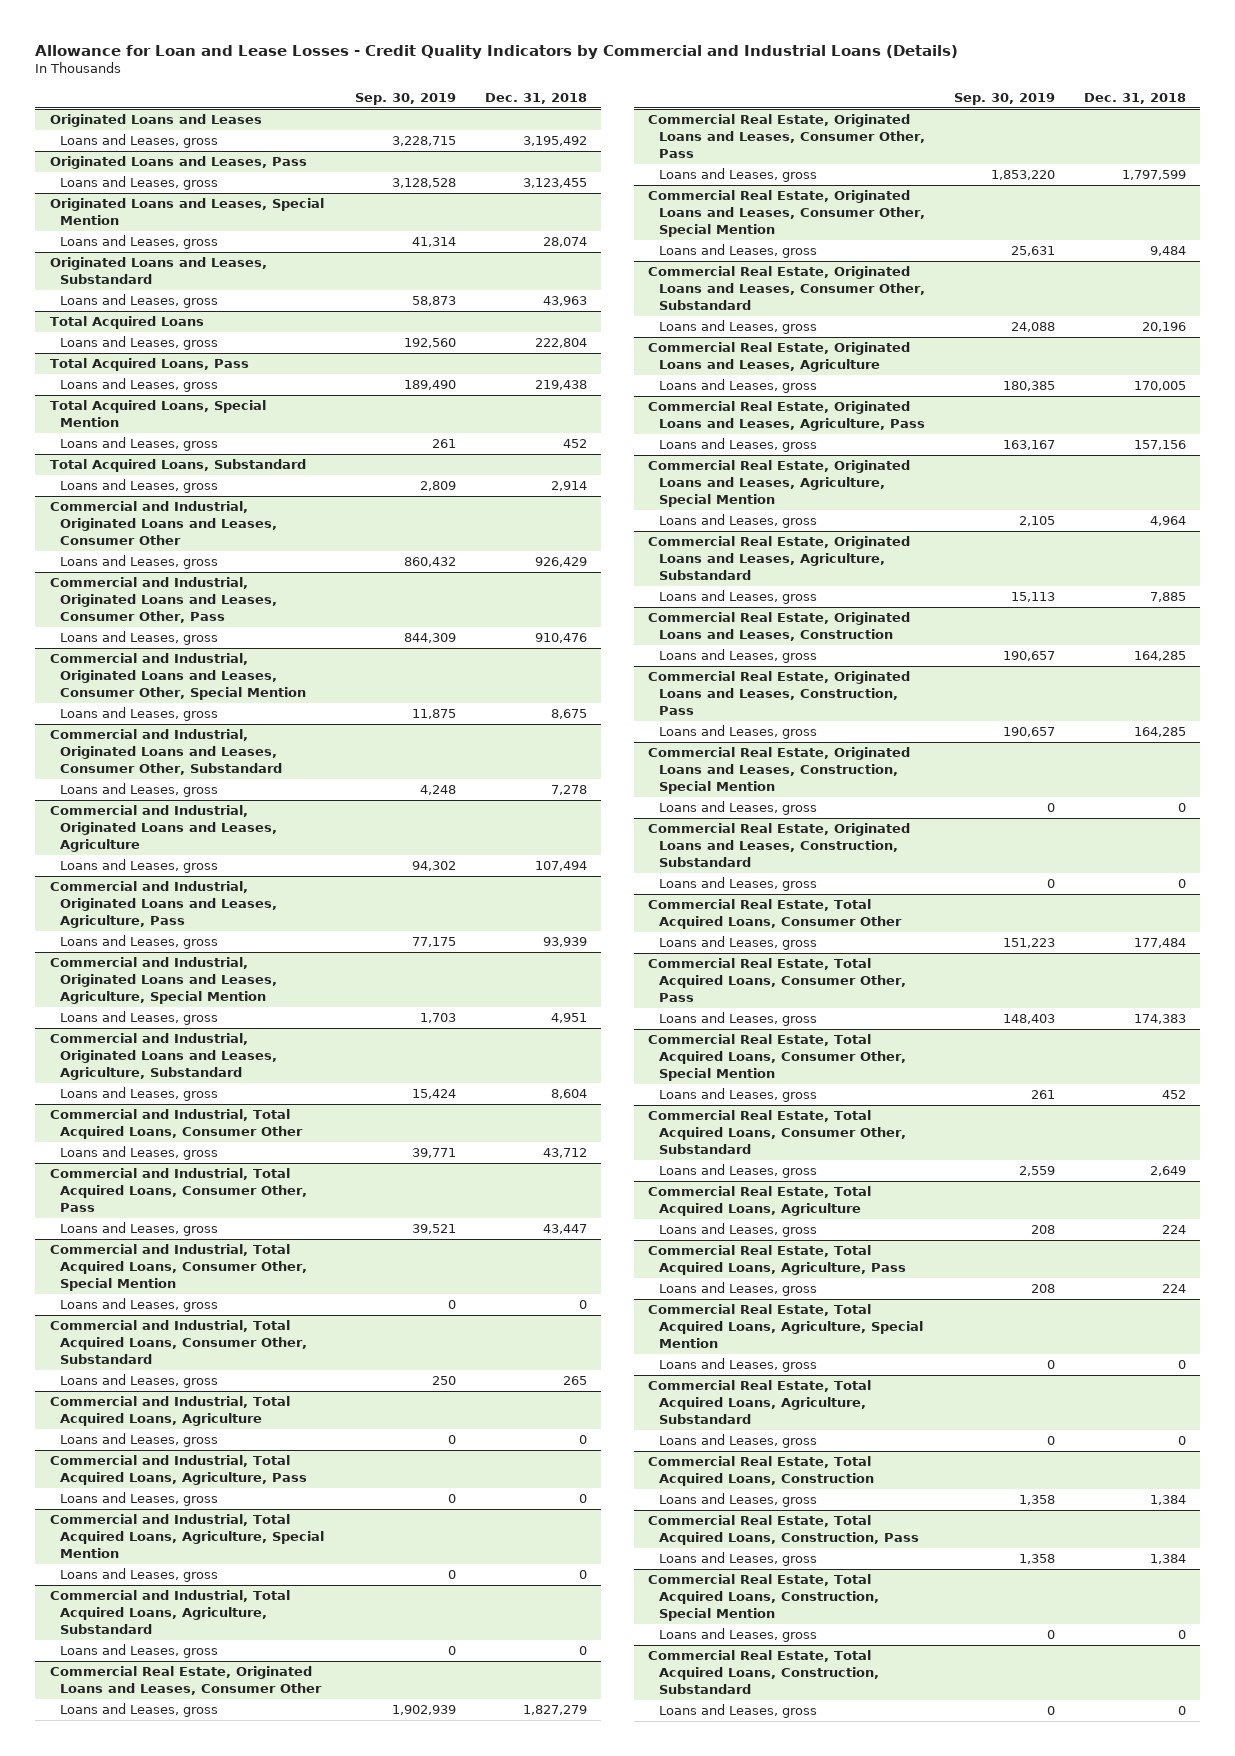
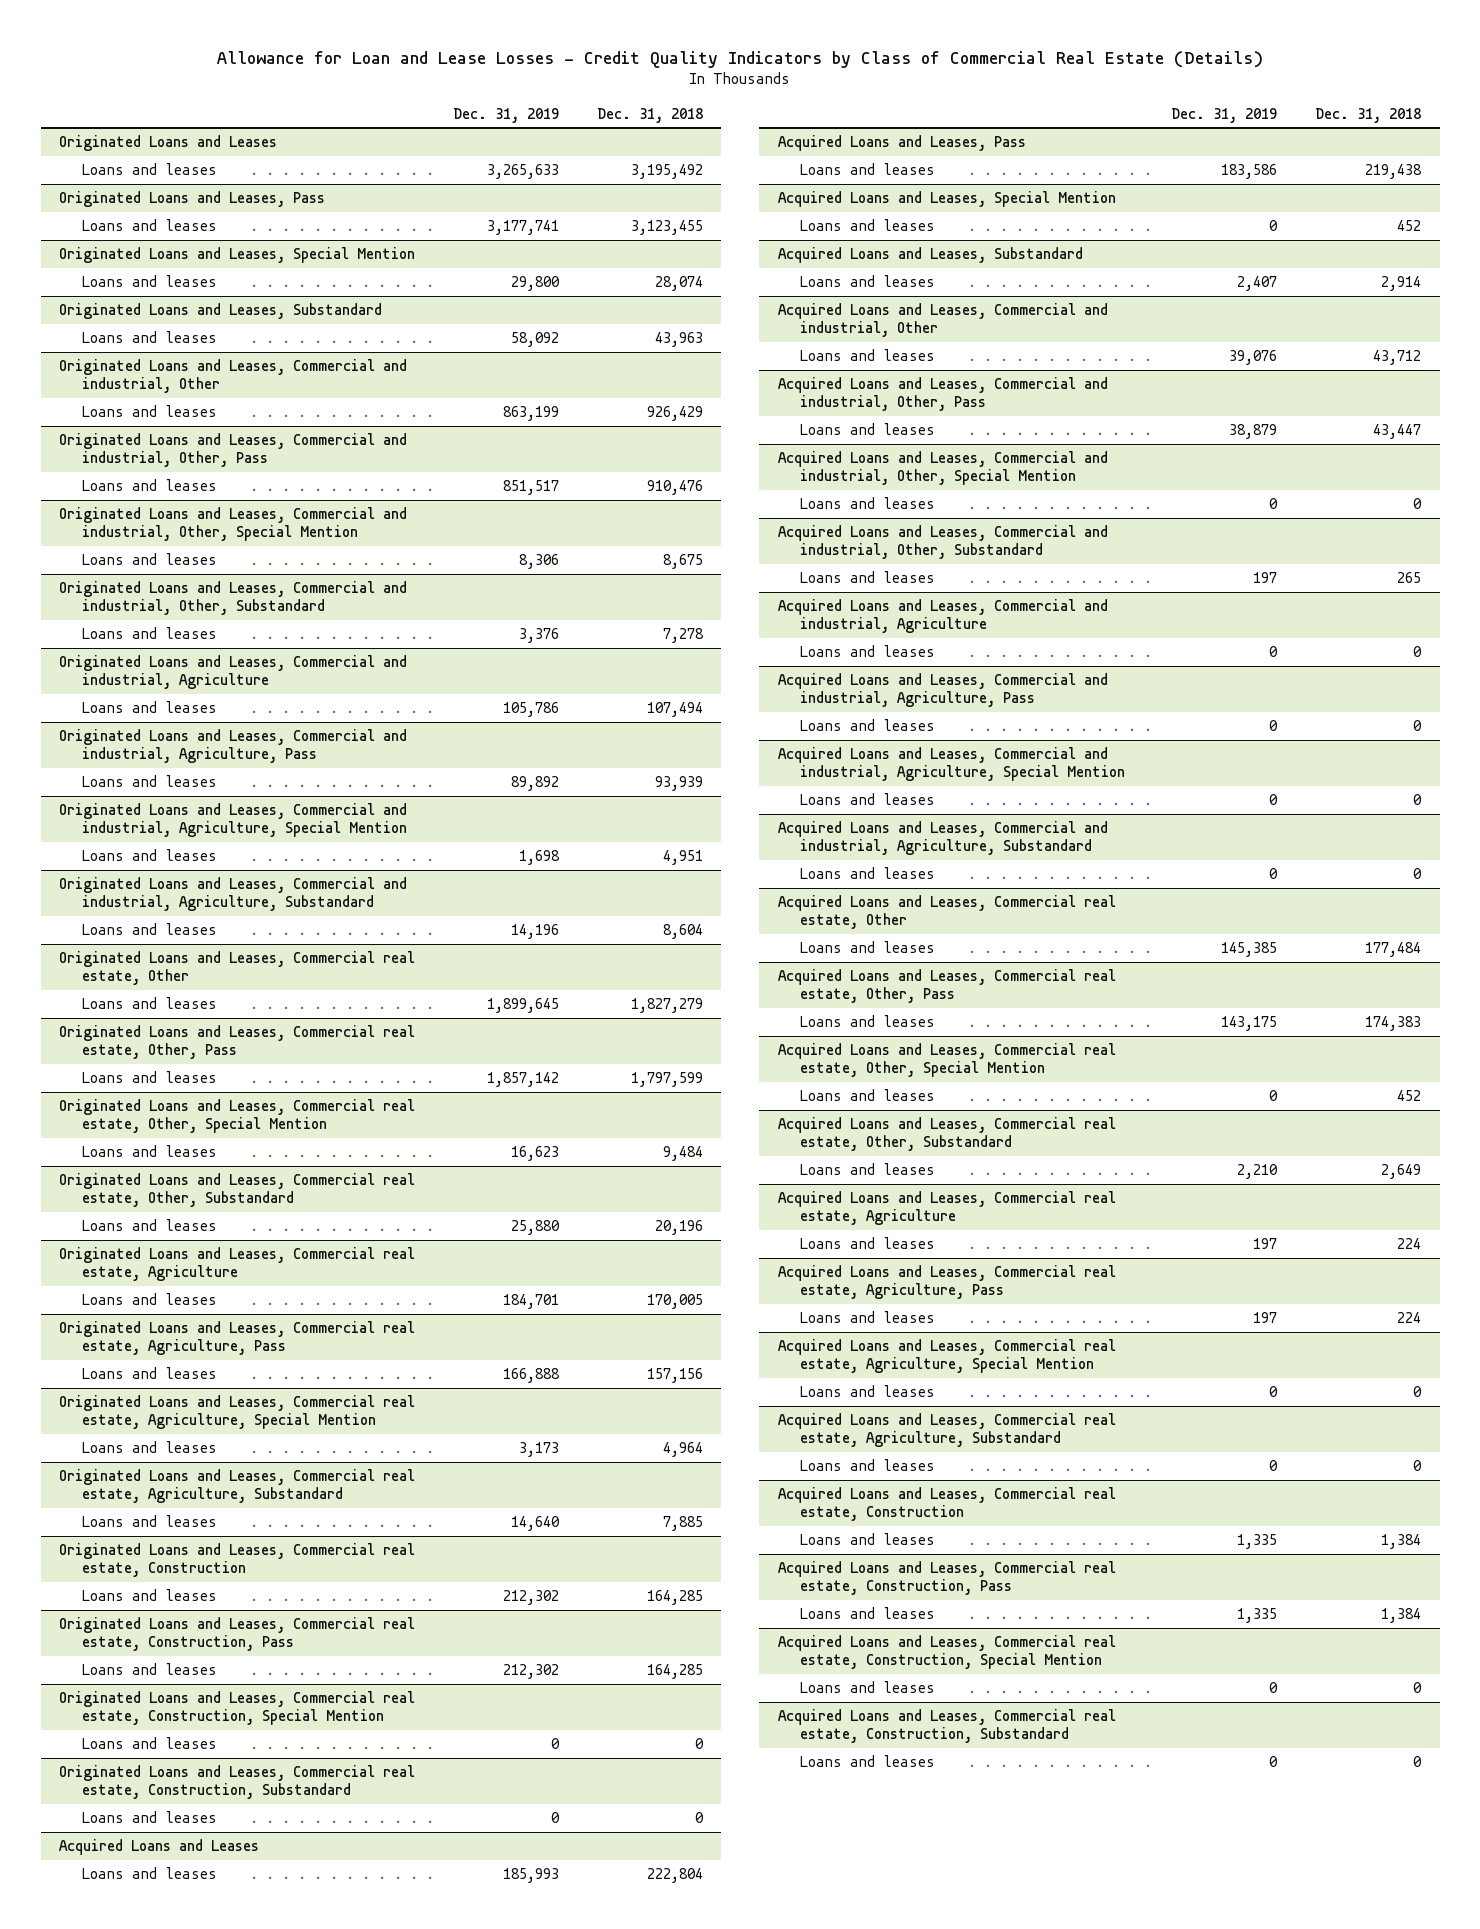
- Allowance for Loan and Lease Losses - Credit Quality Indicators by Commercial and Industrial Loans (Details)
+ Allowance for Loan and Lease Losses - Credit Quality Indicators by Class of Commercial Real Estate (Details)
- | Sep. 30, 2019 | Dec. 31, 2018
+ | Dec. 31, 2019 | Dec. 31, 2018
@ Originated Loans and Leases
- Loans and Leases, gross | 3,228,715 | 3,195,492
+ Loans and leases | 3,265,633 | 3,195,492
@ Originated Loans and Leases, Pass
- Loans and Leases, gross | 3,128,528 | 3,123,455
+ Loans and leases | 3,177,741 | 3,123,455
@ Originated Loans and Leases, Special Mention
- Loans and Leases, gross | 41,314 | 28,074
+ Loans and leases | 29,800 | 28,074
@ Originated Loans and Leases, Substandard
- Loans and Leases, gross | 58,873 | 43,963
- Total Acquired Loans
- Loans and Leases, gross | 192,560 | 222,804
- Total Acquired Loans, Pass
- Loans and Leases, gross | 189,490 | 219,438
- Total Acquired Loans, Special Mention
- Loans and Leases, gross | 261 | 452
- Total Acquired Loans, Substandard
- Loans and Leases, gross | 2,809 | 2,914
- Commercial and Industrial, Originated Loans and Leases, Consumer Other
- Loans and Leases, gross | 860,432 | 926,429
- Commercial and Industrial, Originated Loans and Leases, Consumer Other, Pass
- Loans and Leases, gross | 844,309 | 910,476
- Commercial and Industrial, Originated Loans and Leases, Consumer Other, Special Mention
- Loans and Leases, gross | 11,875 | 8,675
- Commercial and Industrial, Originated Loans and Leases, Consumer Other, Substandard
- Loans and Leases, gross | 4,248 | 7,278
- Commercial and Industrial, Originated Loans and Leases, Agriculture
- Loans and Leases, gross | 94,302 | 107,494
- Commercial and Industrial, Originated Loans and Leases, Agriculture, Pass
- Loans and Leases, gross | 77,175 | 93,939
- Commercial and Industrial, Originated Loans and Leases, Agriculture, Special Mention
- Loans and Leases, gross | 1,703 | 4,951
- Commercial and Industrial, Originated Loans and Leases, Agriculture, Substandard
- Loans and Leases, gross | 15,424 | 8,604
- Commercial and Industrial, Total Acquired Loans, Consumer Other
- Loans and Leases, gross | 39,771 | 43,712
- Commercial and Industrial, Total Acquired Loans, Consumer Other, Pass
- Loans and Leases, gross | 39,521 | 43,447
- Commercial and Industrial, Total Acquired Loans, Consumer Other, Special Mention
- Loans and Leases, gross | 0 | 0
- Commercial and Industrial, Total Acquired Loans, Consumer Other, Substandard
- Loans and Leases, gross | 250 | 265
- Commercial and Industrial, Total Acquired Loans, Agriculture
- Loans and Leases, gross | 0 | 0
- Commercial and Industrial, Total Acquired Loans, Agriculture, Pass
- Loans and Leases, gross | 0 | 0
- Commercial and Industrial, Total Acquired Loans, Agriculture, Special Mention
- Loans and Leases, gross | 0 | 0
- Commercial and Industrial, Total Acquired Loans, Agriculture, Substandard
- Loans and Leases, gross | 0 | 0
- Commercial Real Estate, Originated Loans and Leases, Consumer Other
- Loans and Leases, gross | 1,902,939 | 1,827,279
- Commercial Real Estate, Originated Loans and Leases, Consumer Other, Pass
- Loans and Leases, gross | 1,853,220 | 1,797,599
- Commercial Real Estate, Originated Loans and Leases, Consumer Other, Special Mention
- Loans and Leases, gross | 25,631 | 9,484
- Commercial Real Estate, Originated Loans and Leases, Consumer Other, Substandard
- Loans and Leases, gross | 24,088 | 20,196
- Commercial Real Estate, Originated Loans and Leases, Agriculture
- Loans and Leases, gross | 180,385 | 170,005
- Commercial Real Estate, Originated Loans and Leases, Agriculture, Pass
- Loans and Leases, gross | 163,167 | 157,156
- Commercial Real Estate, Originated Loans and Leases, Agriculture, Special Mention
- Loans and Leases, gross | 2,105 | 4,964
- Commercial Real Estate, Originated Loans and Leases, Agriculture, Substandard
- Loans and Leases, gross | 15,113 | 7,885
- Commercial Real Estate, Originated Loans and Leases, Construction
- Loans and Leases, gross | 190,657 | 164,285
- Commercial Real Estate, Originated Loans and Leases, Construction, Pass
- Loans and Leases, gross | 190,657 | 164,285
- Commercial Real Estate, Originated Loans and Leases, Construction, Special Mention
- Loans and Leases, gross | 0 | 0
- Commercial Real Estate, Originated Loans and Leases, Construction, Substandard
- Loans and Leases, gross | 0 | 0
- Commercial Real Estate, Total Acquired Loans, Consumer Other
- Loans and Leases, gross | 151,223 | 177,484
- Commercial Real Estate, Total Acquired Loans, Consumer Other, Pass
- Loans and Leases, gross | 148,403 | 174,383
- Commercial Real Estate, Total Acquired Loans, Consumer Other, Special Mention
- Loans and Leases, gross | 261 | 452
- Commercial Real Estate, Total Acquired Loans, Consumer Other, Substandard
- Loans and Leases, gross | 2,559 | 2,649
- Commercial Real Estate, Total Acquired Loans, Agriculture
- Loans and Leases, gross | 208 | 224
- Commercial Real Estate, Total Acquired Loans, Agriculture, Pass
- Loans and Leases, gross | 208 | 224
- Commercial Real Estate, Total Acquired Loans, Agriculture, Special Mention
- Loans and Leases, gross | 0 | 0
- Commercial Real Estate, Total Acquired Loans, Agriculture, Substandard
- Loans and Leases, gross | 0 | 0
- Commercial Real Estate, Total Acquired Loans, Construction
- Loans and Leases, gross | 1,358 | 1,384
- Commercial Real Estate, Total Acquired Loans, Construction, Pass
- Loans and Leases, gross | 1,358 | 1,384
- Commercial Real Estate, Total Acquired Loans, Construction, Special Mention
- Loans and Leases, gross | 0 | 0
- Commercial Real Estate, Total Acquired Loans, Construction, Substandard
- Loans and Leases, gross | 0 | 0
@ Originated Loans and Leases, Substandard
+ Loans and leases | 58,092 | 43,963
+ Originated Loans and Leases, Commercial and industrial, Other
+ Loans and leases | 863,199 | 926,429
+ Originated Loans and Leases, Commercial and industrial, Other, Pass
+ Loans and leases | 851,517 | 910,476
+ Originated Loans and Leases, Commercial and industrial, Other, Special Mention
+ Loans and leases | 8,306 | 8,675
+ Originated Loans and Leases, Commercial and industrial, Other, Substandard
+ Loans and leases | 3,376 | 7,278
+ Originated Loans and Leases, Commercial and industrial, Agriculture
+ Loans and leases | 105,786 | 107,494
+ Originated Loans and Leases, Commercial and industrial, Agriculture, Pass
+ Loans and leases | 89,892 | 93,939
+ Originated Loans and Leases, Commercial and industrial, Agriculture, Special Mention
+ Loans and leases | 1,698 | 4,951
+ Originated Loans and Leases, Commercial and industrial, Agriculture, Substandard
+ Loans and leases | 14,196 | 8,604
+ Originated Loans and Leases, Commercial real estate, Other
+ Loans and leases | 1,899,645 | 1,827,279
+ Originated Loans and Leases, Commercial real estate, Other, Pass
+ Loans and leases | 1,857,142 | 1,797,599
+ Originated Loans and Leases, Commercial real estate, Other, Special Mention
+ Loans and leases | 16,623 | 9,484
+ Originated Loans and Leases, Commercial real estate, Other, Substandard
+ Loans and leases | 25,880 | 20,196
+ Originated Loans and Leases, Commercial real estate, Agriculture
+ Loans and leases | 184,701 | 170,005
+ Originated Loans and Leases, Commercial real estate, Agriculture, Pass
+ Loans and leases | 166,888 | 157,156
+ Originated Loans and Leases, Commercial real estate, Agriculture, Special Mention
+ Loans and leases | 3,173 | 4,964
+ Originated Loans and Leases, Commercial real estate, Agriculture, Substandard
+ Loans and leases | 14,640 | 7,885
+ Originated Loans and Leases, Commercial real estate, Construction
+ Loans and leases | 212,302 | 164,285
+ Originated Loans and Leases, Commercial real estate, Construction, Pass
+ Loans and leases | 212,302 | 164,285
+ Originated Loans and Leases, Commercial real estate, Construction, Special Mention
+ Loans and leases | 0 | 0
+ Originated Loans and Leases, Commercial real estate, Construction, Substandard
+ Loans and leases | 0 | 0
+ Acquired Loans and Leases
+ Loans and leases | 185,993 | 222,804
+ Acquired Loans and Leases, Pass
+ Loans and leases | 183,586 | 219,438
+ Acquired Loans and Leases, Special Mention
+ Loans and leases | 0 | 452
+ Acquired Loans and Leases, Substandard
+ Loans and leases | 2,407 | 2,914
+ Acquired Loans and Leases, Commercial and industrial, Other
+ Loans and leases | 39,076 | 43,712
+ Acquired Loans and Leases, Commercial and industrial, Other, Pass
+ Loans and leases | 38,879 | 43,447
+ Acquired Loans and Leases, Commercial and industrial, Other, Special Mention
+ Loans and leases | 0 | 0
+ Acquired Loans and Leases, Commercial and industrial, Other, Substandard
+ Loans and leases | 197 | 265
+ Acquired Loans and Leases, Commercial and industrial, Agriculture
+ Loans and leases | 0 | 0
+ Acquired Loans and Leases, Commercial and industrial, Agriculture, Pass
+ Loans and leases | 0 | 0
+ Acquired Loans and Leases, Commercial and industrial, Agriculture, Special Mention
+ Loans and leases | 0 | 0
+ Acquired Loans and Leases, Commercial and industrial, Agriculture, Substandard
+ Loans and leases | 0 | 0
+ Acquired Loans and Leases, Commercial real estate, Other
+ Loans and leases | 145,385 | 177,484
+ Acquired Loans and Leases, Commercial real estate, Other, Pass
+ Loans and leases | 143,175 | 174,383
+ Acquired Loans and Leases, Commercial real estate, Other, Special Mention
+ Loans and leases | 0 | 452
+ Acquired Loans and Leases, Commercial real estate, Other, Substandard
+ Loans and leases | 2,210 | 2,649
+ Acquired Loans and Leases, Commercial real estate, Agriculture
+ Loans and leases | 197 | 224
+ Acquired Loans and Leases, Commercial real estate, Agriculture, Pass
+ Loans and leases | 197 | 224
+ Acquired Loans and Leases, Commercial real estate, Agriculture, Special Mention
+ Loans and leases | 0 | 0
+ Acquired Loans and Leases, Commercial real estate, Agriculture, Substandard
+ Loans and leases | 0 | 0
+ Acquired Loans and Leases, Commercial real estate, Construction
+ Loans and leases | 1,335 | 1,384
+ Acquired Loans and Leases, Commercial real estate, Construction, Pass
+ Loans and leases | 1,335 | 1,384
+ Acquired Loans and Leases, Commercial real estate, Construction, Special Mention
+ Loans and leases | 0 | 0
+ Acquired Loans and Leases, Commercial real estate, Construction, Substandard
+ Loans and leases | 0 | 0

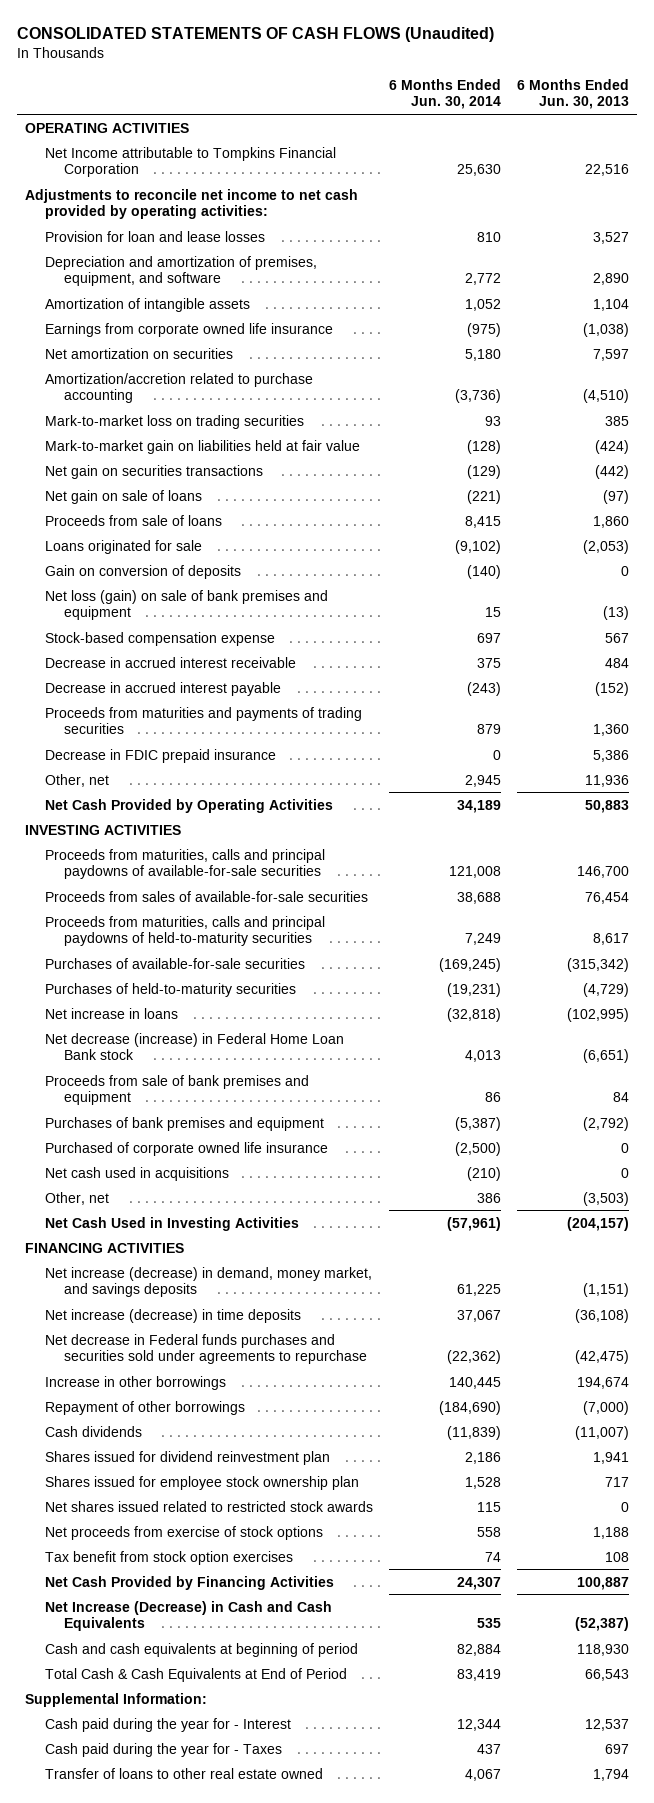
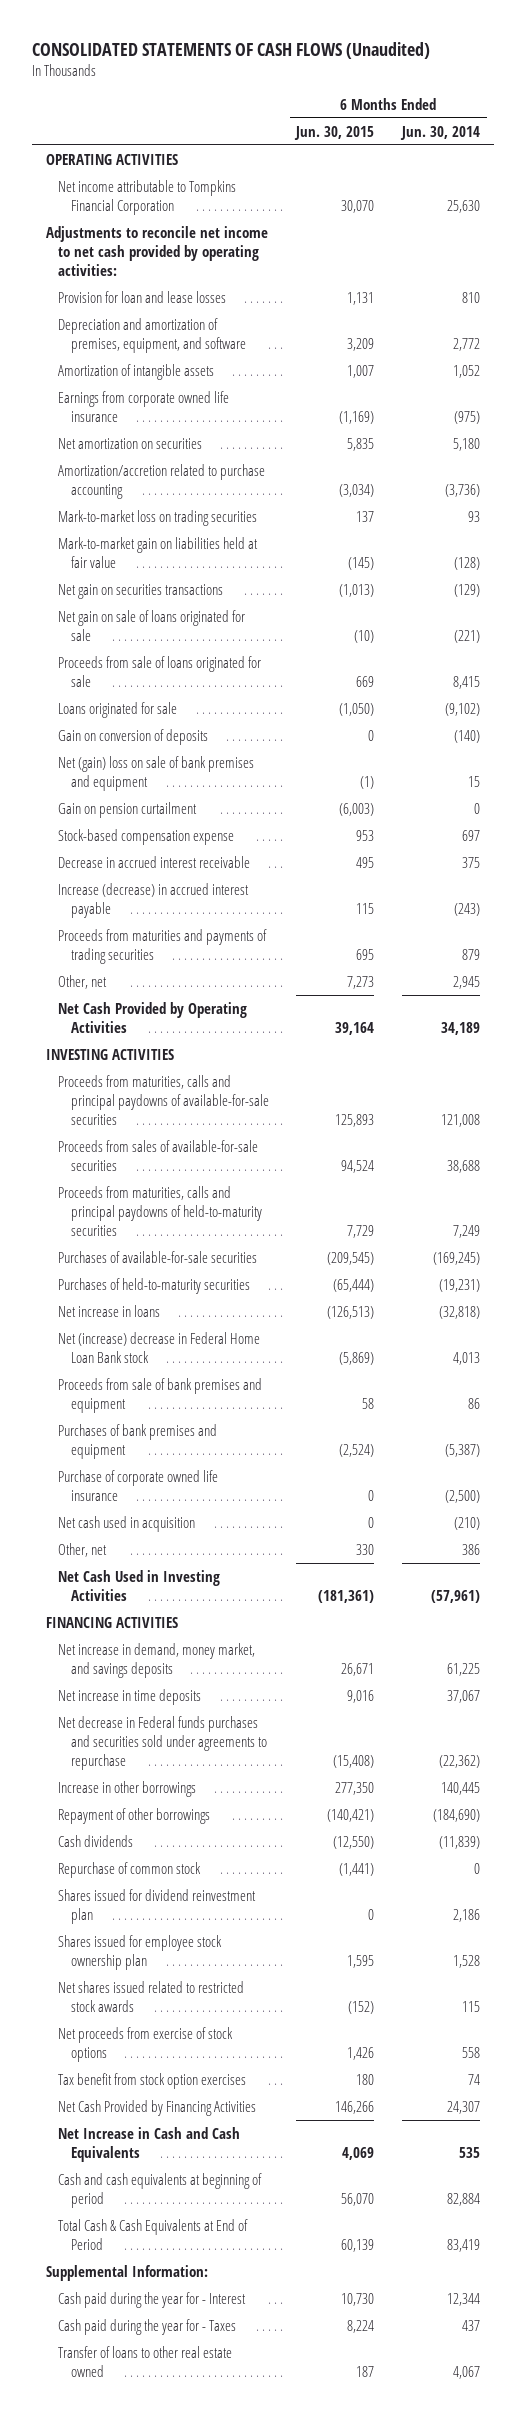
- | 6 Months Ended Jun. 30, 2014 | 6 Months Ended Jun. 30, 2013
+ | 6 Months Ended Jun. 30, 2015 | 6 Months Ended Jun. 30, 2014
- Net Income attributable to Tompkins Financial Corporation | 25,630 | 22,516
+ Net income attributable to Tompkins Financial Corporation | 30,070 | 25,630
- Net gain on sale of loans | (221) | (97)
- Proceeds from sale of loans | 8,415 | 1,860
+ Net gain on sale of loans originated for sale | (10) | (221)
+ Proceeds from sale of loans originated for sale | 669 | 8,415
- Net loss (gain) on sale of bank premises and equipment | 15 | (13)
+ Net (gain) loss on sale of bank premises and equipment | (1) | 15
+ Gain on pension curtailment | (6,003) | 0
- Decrease in accrued interest payable | (243) | (152)
+ Increase (decrease) in accrued interest payable | 115 | (243)
- Decrease in FDIC prepaid insurance | 0 | 5,386
- Net decrease (increase) in Federal Home Loan Bank stock | 4,013 | (6,651)
+ Net (increase) decrease in Federal Home Loan Bank stock | (5,869) | 4,013
- Purchased of corporate owned life insurance | (2,500) | 0
- Net cash used in acquisitions | (210) | 0
+ Purchase of corporate owned life insurance | 0 | (2,500)
+ Net cash used in acquisition | 0 | (210)
- Net increase (decrease) in demand, money market, and savings deposits | 61,225 | (1,151)
- Net increase (decrease) in time deposits | 37,067 | (36,108)
+ Net increase in demand, money market, and savings deposits | 26,671 | 61,225
+ Net increase in time deposits | 9,016 | 37,067
+ Repurchase of common stock | (1,441) | 0
- Net Increase (Decrease) in Cash and Cash Equivalents | 535 | (52,387)
+ Net Increase in Cash and Cash Equivalents | 4,069 | 535

